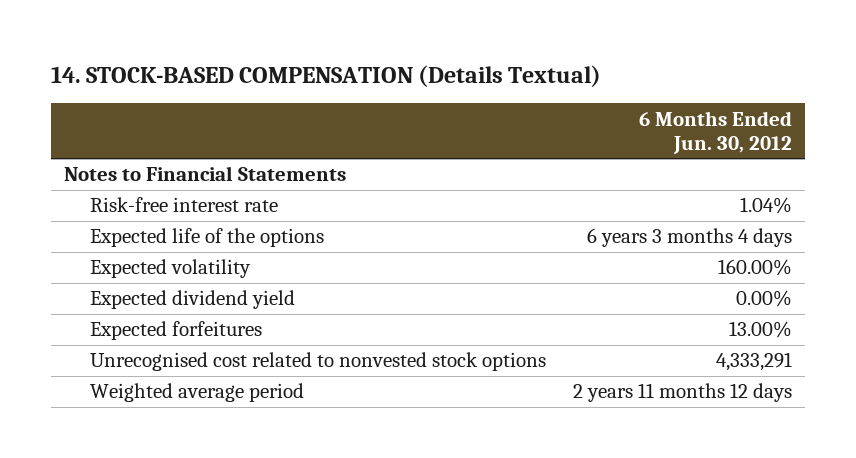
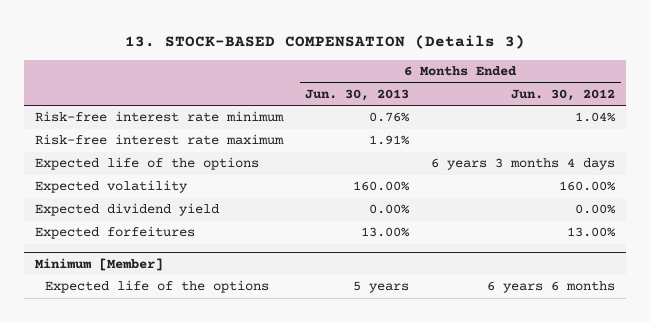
- 14. STOCK-BASED COMPENSATION (Details Textual)
+ 13. STOCK-BASED COMPENSATION (Details 3)
- | 6 Months Ended Jun. 30, 2012
+ | 6 Months Ended Jun. 30, 2013 | 6 Months Ended Jun. 30, 2012
- Notes to Financial Statements
- Risk-free interest rate | 1.04%
+ Risk-free interest rate minimum | 0.76% | 1.04%
+ Risk-free interest rate maximum | 1.91% |
- Unrecognised cost related to nonvested stock options | 4,333,291
- Weighted average period | 2 years 11 months 12 days
+ Minimum [Member]
+ Expected life of the options | 5 years | 6 years 6 months

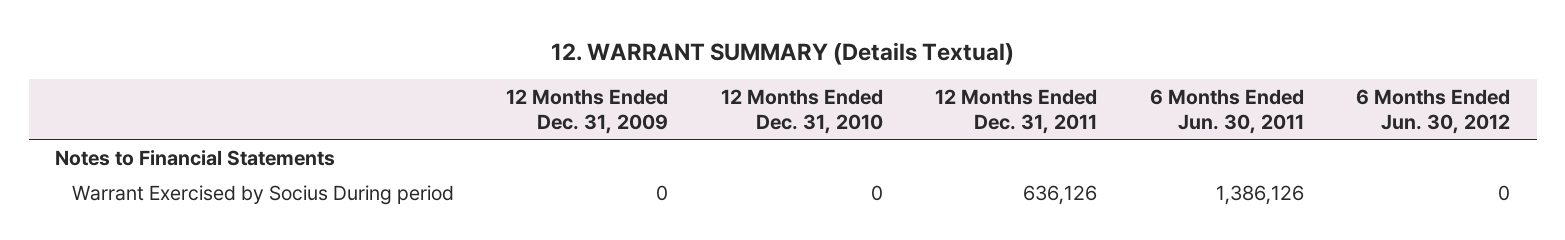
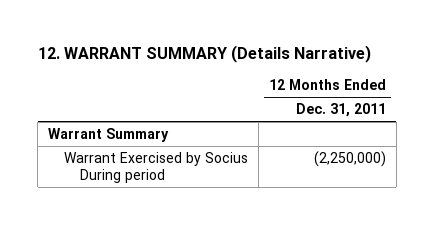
- 12. WARRANT SUMMARY (Details Textual)
+ 12. WARRANT SUMMARY (Details Narrative)
- | 12 Months Ended Dec. 31, 2009 | 12 Months Ended Dec. 31, 2010 | 12 Months Ended Dec. 31, 2011 | 6 Months Ended Jun. 30, 2011 | 6 Months Ended Jun. 30, 2012
+ | 12 Months Ended Dec. 31, 2011
- Notes to Financial Statements
- Warrant Exercised by Socius During period | 0 | 0 | 636,126 | 1,386,126 | 0
+ Warrant Summary
+ Warrant Exercised by Socius During period | (2,250,000)

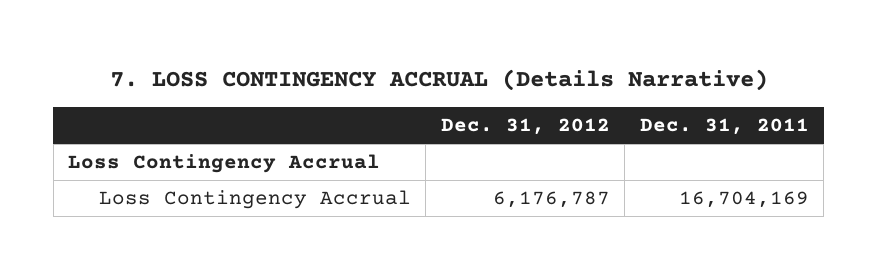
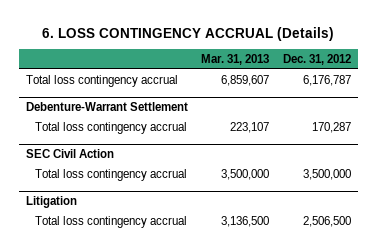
- 7. LOSS CONTINGENCY ACCRUAL (Details Narrative)
+ 6. LOSS CONTINGENCY ACCRUAL (Details)
- | Dec. 31, 2012 | Dec. 31, 2011
+ | Mar. 31, 2013 | Dec. 31, 2012
- Loss Contingency Accrual
- Loss Contingency Accrual | 6,176,787 | 16,704,169
+ Total loss contingency accrual | 6,859,607 | 6,176,787
+ Debenture-Warrant Settlement
+ Total loss contingency accrual | 223,107 | 170,287
+ SEC Civil Action
+ Total loss contingency accrual | 3,500,000 | 3,500,000
+ Litigation
+ Total loss contingency accrual | 3,136,500 | 2,506,500

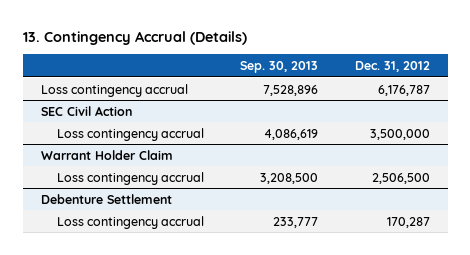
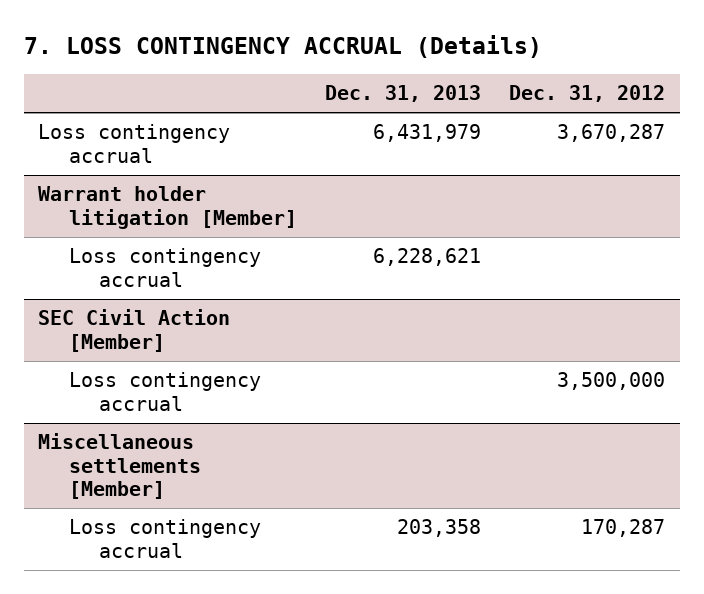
- 13. Contingency Accrual (Details)
+ 7. LOSS CONTINGENCY ACCRUAL (Details)
- | Sep. 30, 2013 | Dec. 31, 2012
+ | Dec. 31, 2013 | Dec. 31, 2012
- Loss contingency accrual | 7,528,896 | 6,176,787
- SEC Civil Action
+ Loss contingency accrual | 6,431,979 | 3,670,287
+ Warrant holder litigation [Member]
+ Loss contingency accrual | 6,228,621 |
+ SEC Civil Action [Member]
- Warrant Holder Claim
- Loss contingency accrual | 3,208,500 | 2,506,500
- Debenture Settlement
+ Miscellaneous settlements [Member]

